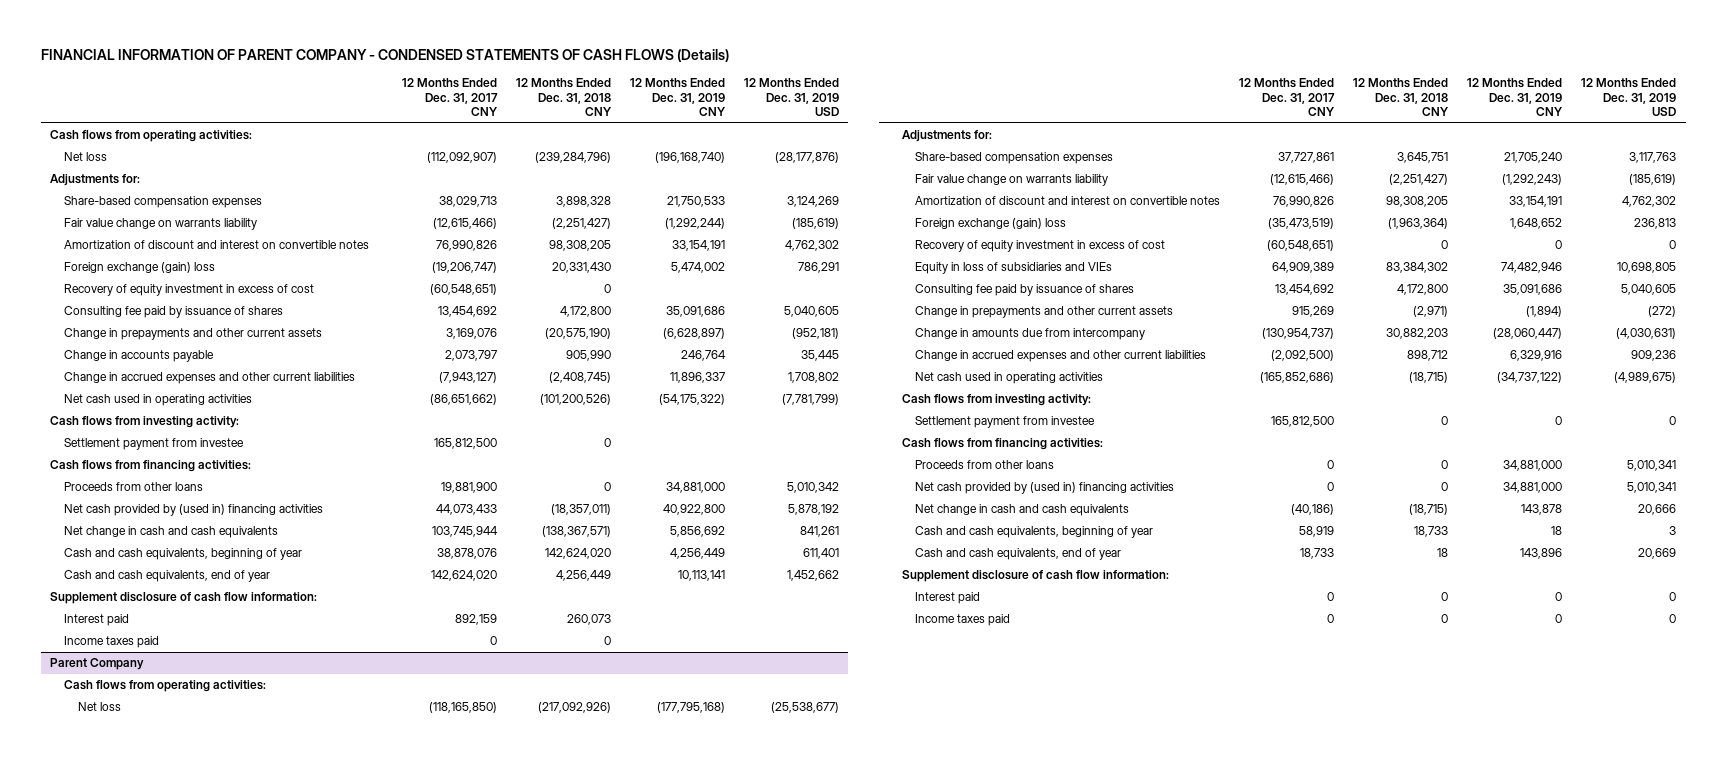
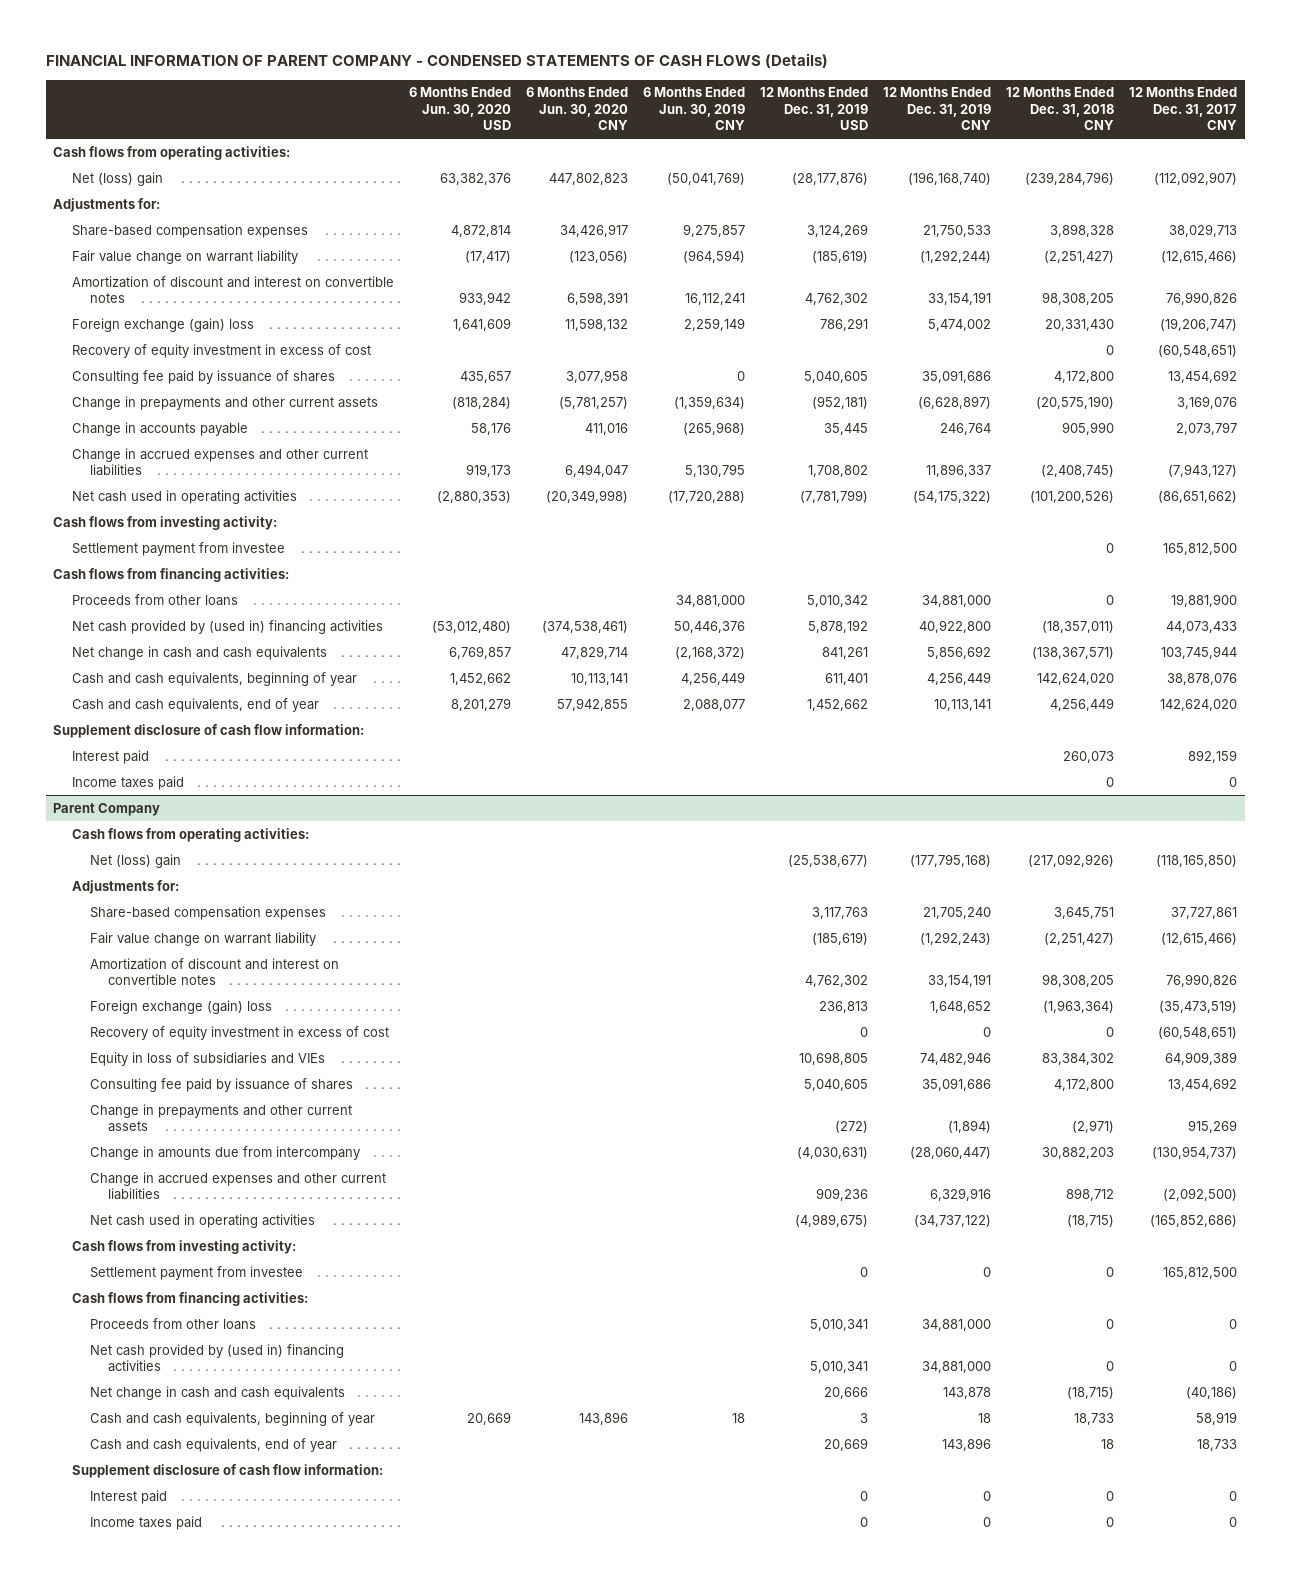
- | 12 Months Ended Dec. 31, 2017 CNY | 12 Months Ended Dec. 31, 2018 CNY | 12 Months Ended Dec. 31, 2019 CNY | 12 Months Ended Dec. 31, 2019 USD
+ | 6 Months Ended Jun. 30, 2020 USD | 6 Months Ended Jun. 30, 2020 CNY | 6 Months Ended Jun. 30, 2019 CNY | 12 Months Ended Dec. 31, 2019 USD | 12 Months Ended Dec. 31, 2019 CNY | 12 Months Ended Dec. 31, 2018 CNY | 12 Months Ended Dec. 31, 2017 CNY
- Net loss | (112,092,907) | (239,284,796) | (196,168,740) | (28,177,876)
+ Net (loss) gain | 63,382,376 | 447,802,823 | (50,041,769) | (28,177,876) | (196,168,740) | (239,284,796) | (112,092,907)
- Fair value change on warrants liability | (12,615,466) | (2,251,427) | (1,292,244) | (185,619)
+ Fair value change on warrant liability | (17,417) | (123,056) | (964,594) | (185,619) | (1,292,244) | (2,251,427) | (12,615,466)
@ Parent Company
- Net loss | (118,165,850) | (217,092,926) | (177,795,168) | (25,538,677)
+ Net (loss) gain | | | | (25,538,677) | (177,795,168) | (217,092,926) | (118,165,850)
- Fair value change on warrants liability | (12,615,466) | (2,251,427) | (1,292,243) | (185,619)
+ Fair value change on warrant liability | | | | (185,619) | (1,292,243) | (2,251,427) | (12,615,466)

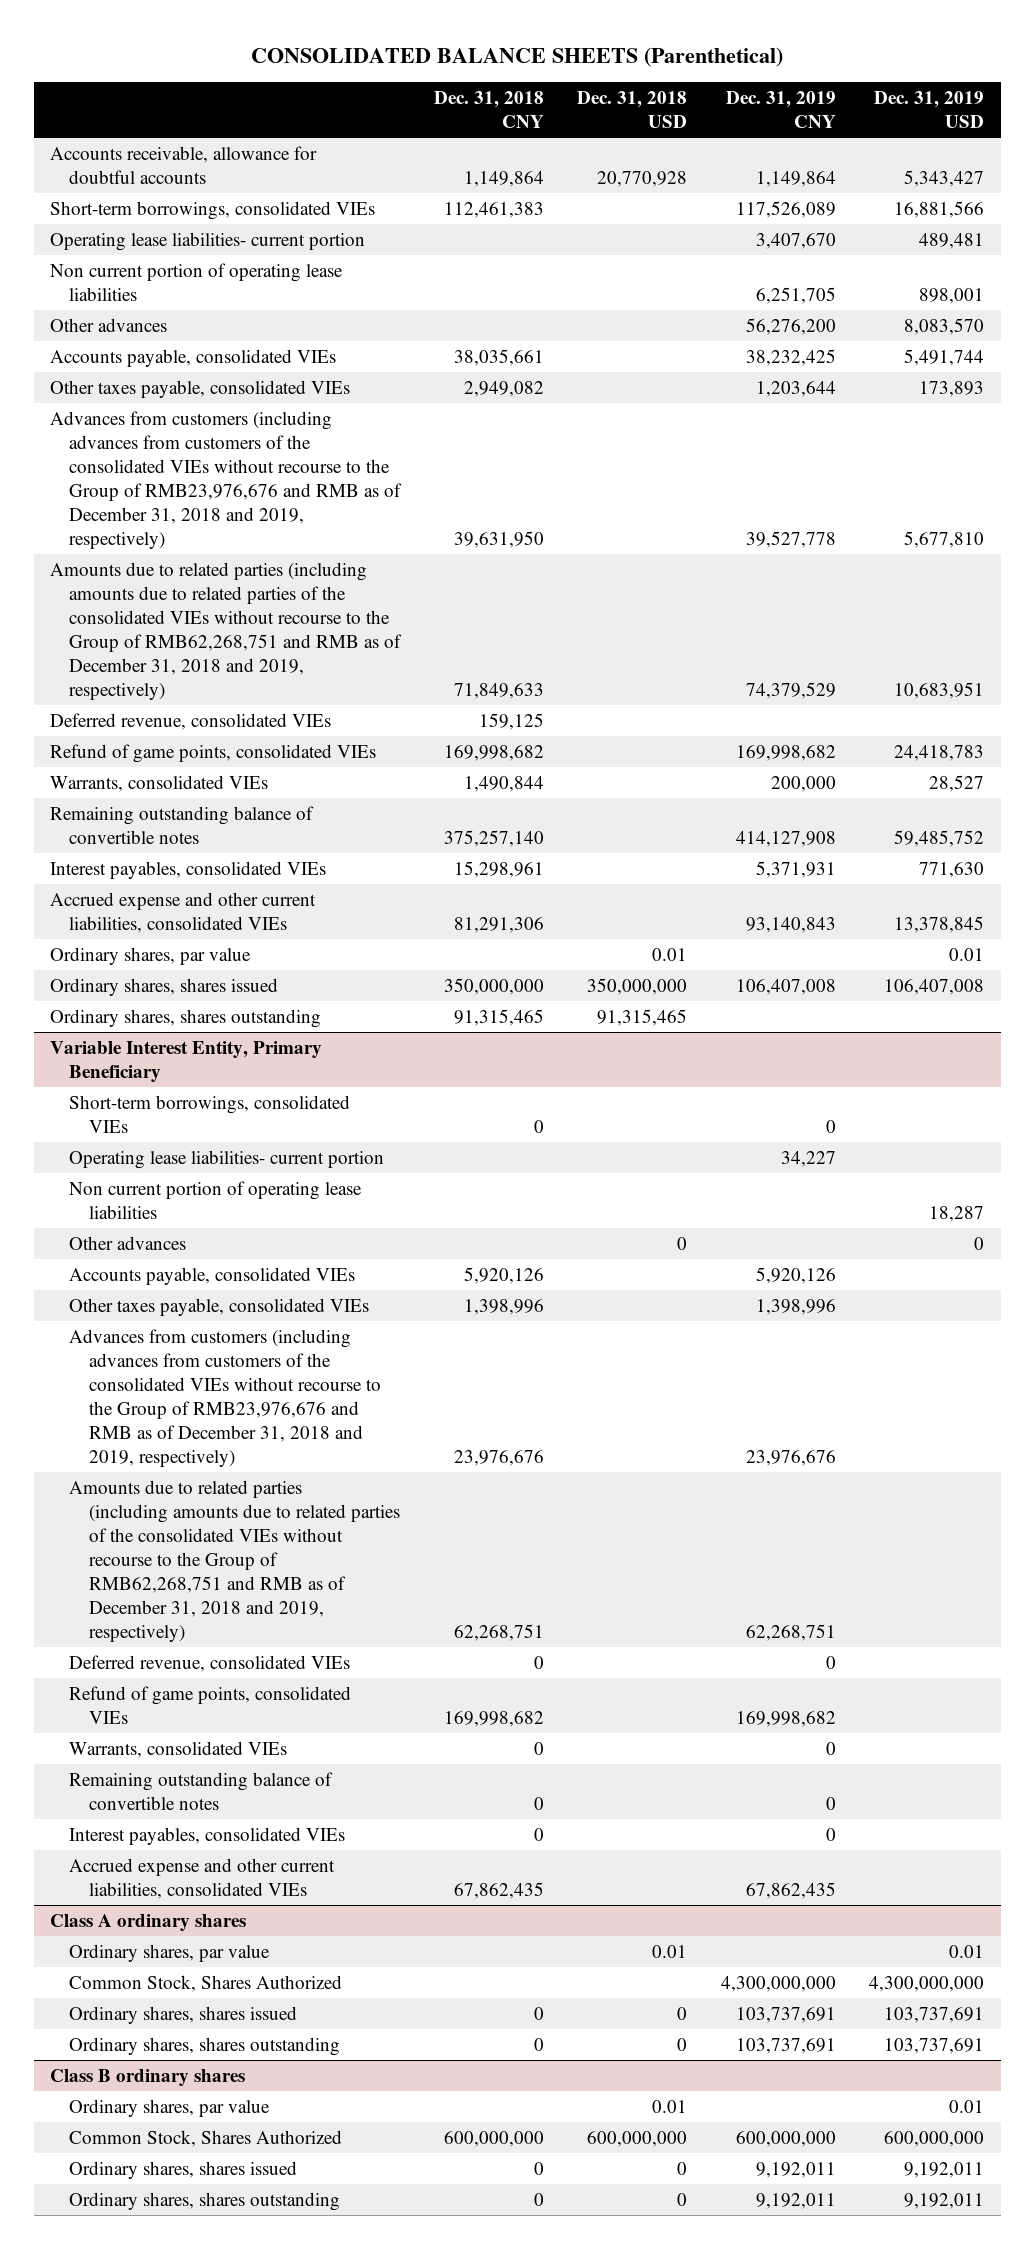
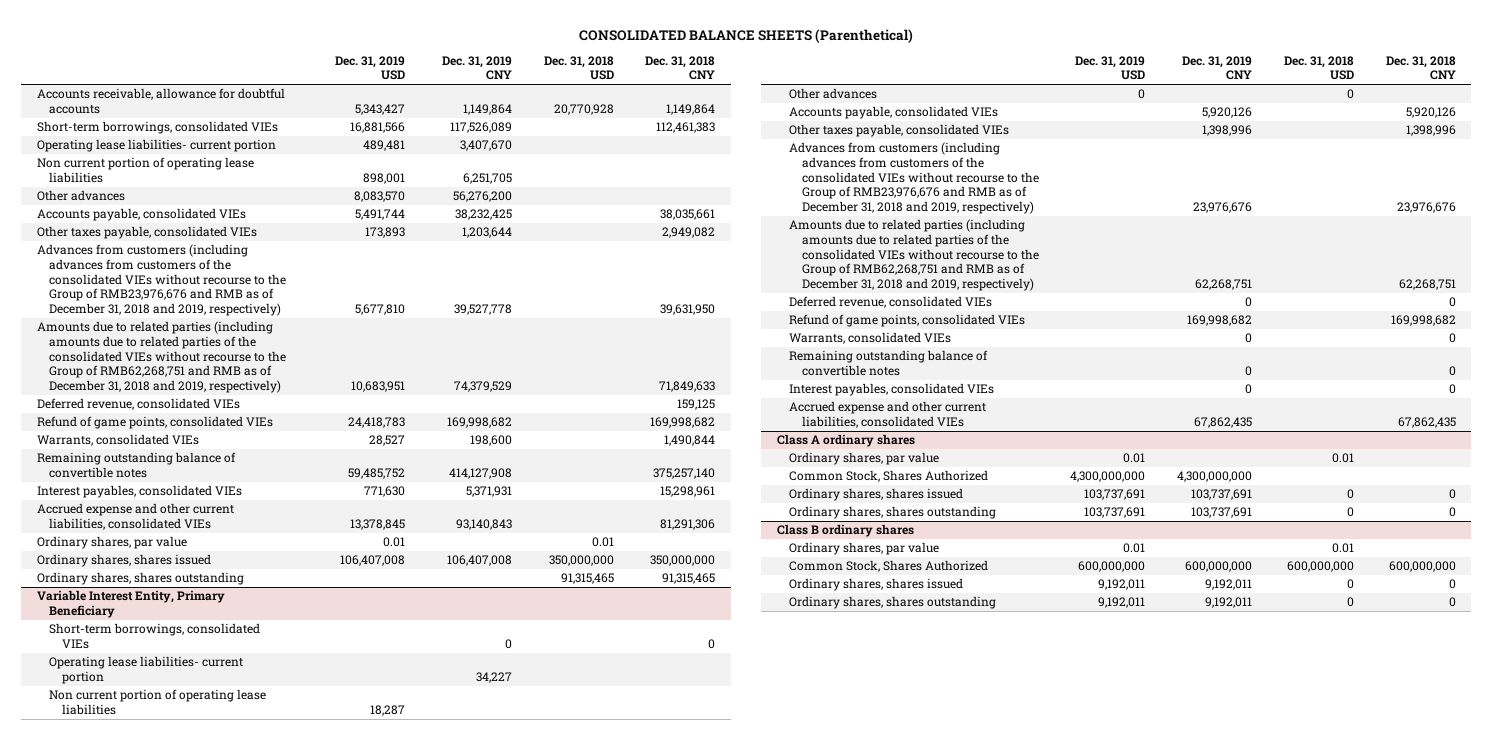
- | Dec. 31, 2018 CNY | Dec. 31, 2018 USD | Dec. 31, 2019 CNY | Dec. 31, 2019 USD
+ | Dec. 31, 2019 USD | Dec. 31, 2019 CNY | Dec. 31, 2018 USD | Dec. 31, 2018 CNY
- Warrants, consolidated VIEs | 1,490,844 | | 200,000 | 28,527
+ Warrants, consolidated VIEs | 28,527 | 198,600 | | 1,490,844

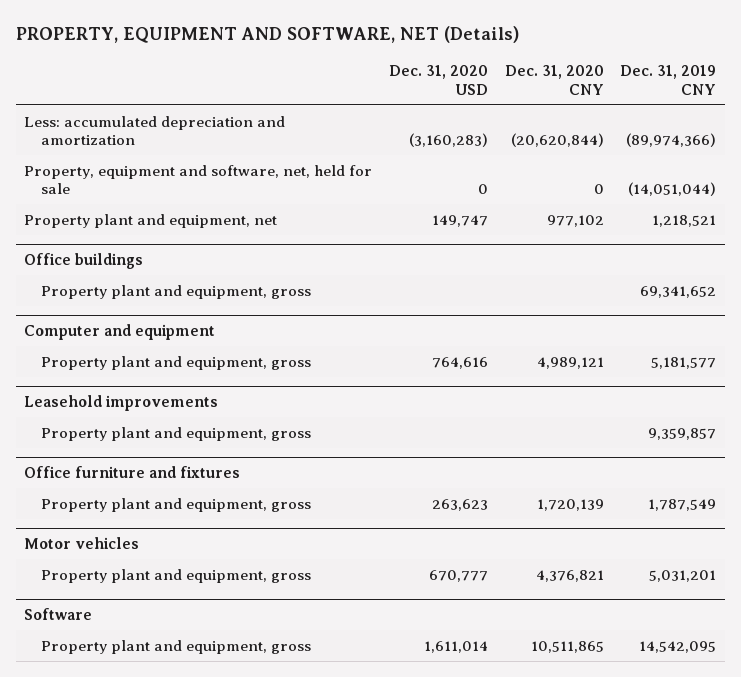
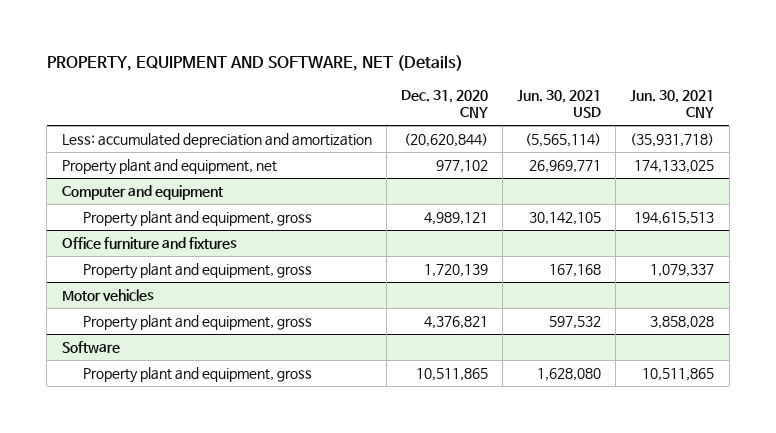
- | Dec. 31, 2020 USD | Dec. 31, 2020 CNY | Dec. 31, 2019 CNY
+ | Dec. 31, 2020 CNY | Jun. 30, 2021 USD | Jun. 30, 2021 CNY
- Property, equipment and software, net, held for sale | 0 | 0 | (14,051,044)
- Office buildings
- Property plant and equipment, gross | | | 69,341,652
- Leasehold improvements
- Property plant and equipment, gross | | | 9,359,857

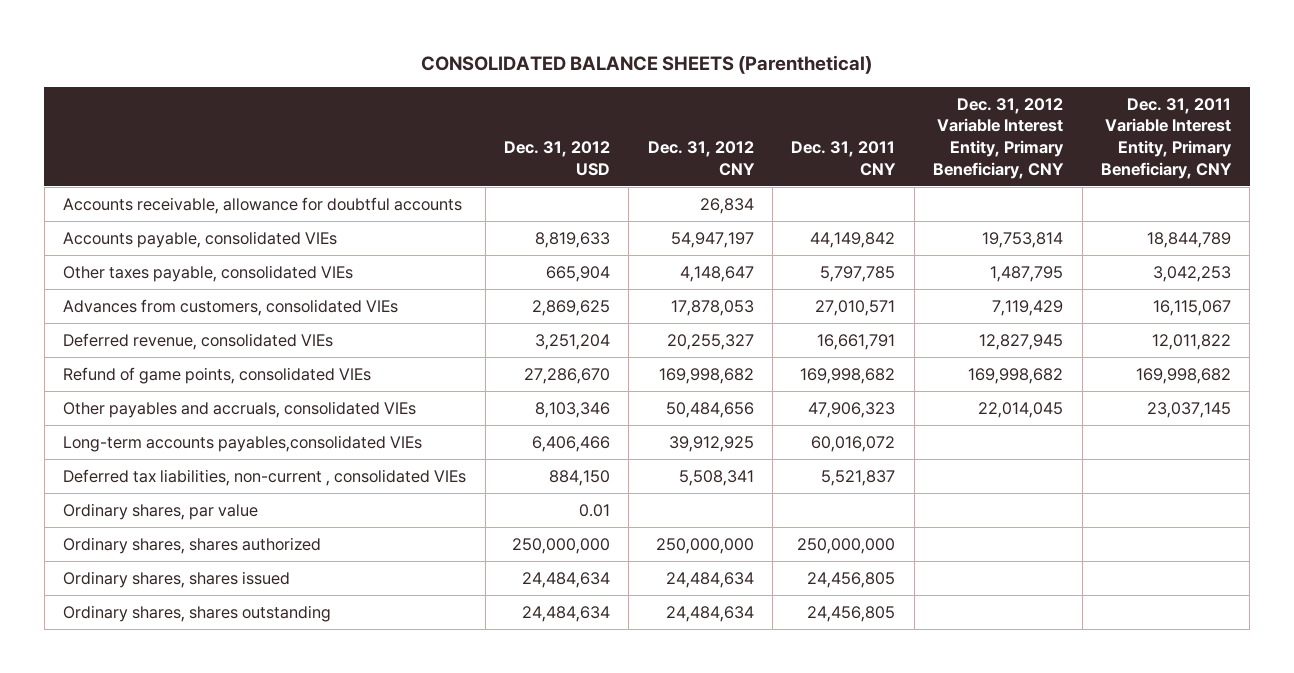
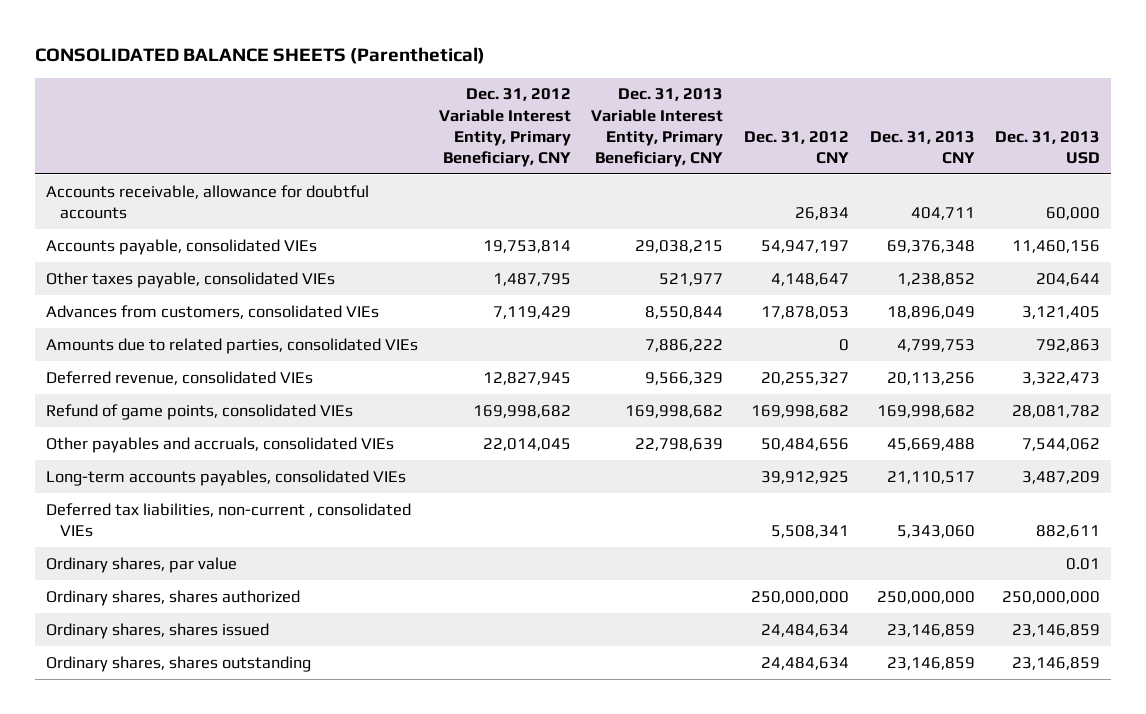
- | Dec. 31, 2012 USD | Dec. 31, 2012 CNY | Dec. 31, 2011 CNY | Dec. 31, 2012 Variable Interest Entity, Primary Beneficiary, CNY | Dec. 31, 2011 Variable Interest Entity, Primary Beneficiary, CNY
+ | Dec. 31, 2012 Variable Interest Entity, Primary Beneficiary, CNY | Dec. 31, 2013 Variable Interest Entity, Primary Beneficiary, CNY | Dec. 31, 2012 CNY | Dec. 31, 2013 CNY | Dec. 31, 2013 USD
+ Amounts due to related parties, consolidated VIEs | | 7,886,222 | 0 | 4,799,753 | 792,863
- Long-term accounts payables,consolidated VIEs | 6,406,466 | 39,912,925 | 60,016,072 | |
+ Long-term accounts payables, consolidated VIEs | | | 39,912,925 | 21,110,517 | 3,487,209

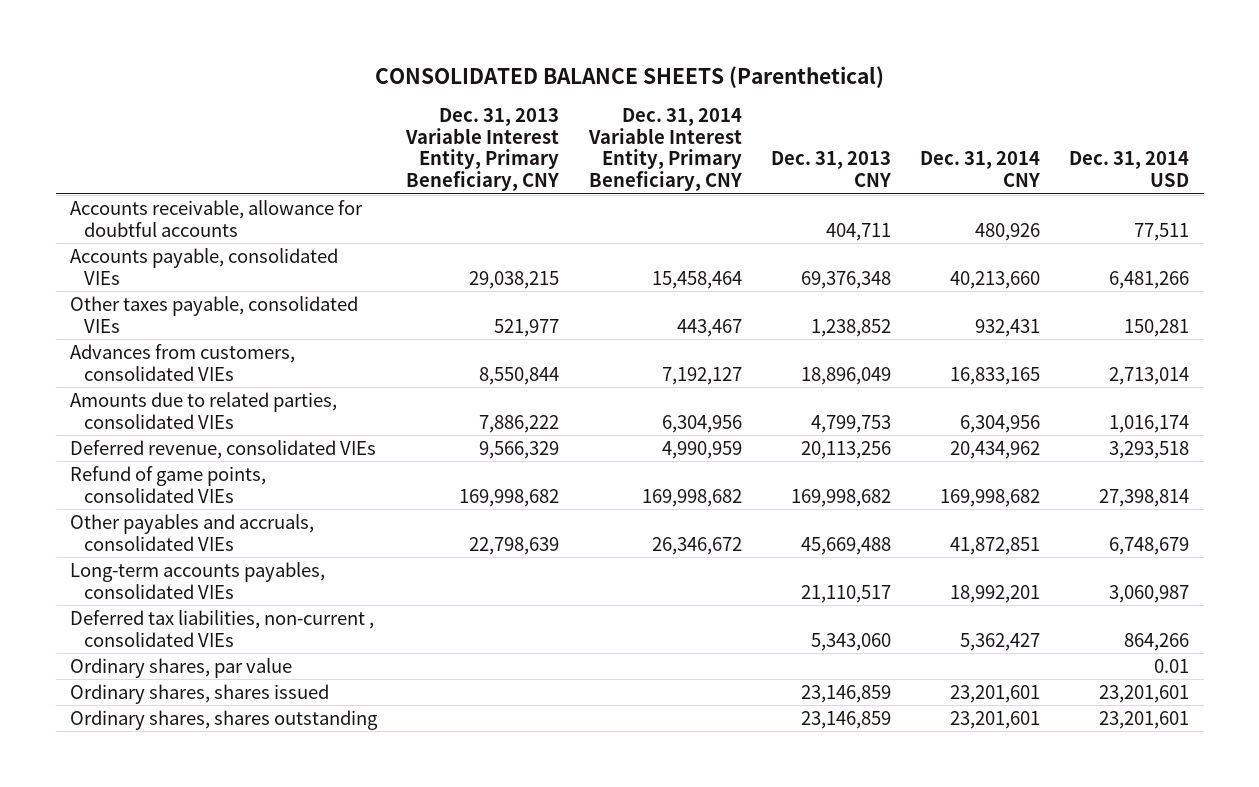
- | Dec. 31, 2012 Variable Interest Entity, Primary Beneficiary, CNY | Dec. 31, 2013 Variable Interest Entity, Primary Beneficiary, CNY | Dec. 31, 2012 CNY | Dec. 31, 2013 CNY | Dec. 31, 2013 USD
+ | Dec. 31, 2013 Variable Interest Entity, Primary Beneficiary, CNY | Dec. 31, 2014 Variable Interest Entity, Primary Beneficiary, CNY | Dec. 31, 2013 CNY | Dec. 31, 2014 CNY | Dec. 31, 2014 USD
- Ordinary shares, shares authorized | | | 250,000,000 | 250,000,000 | 250,000,000

